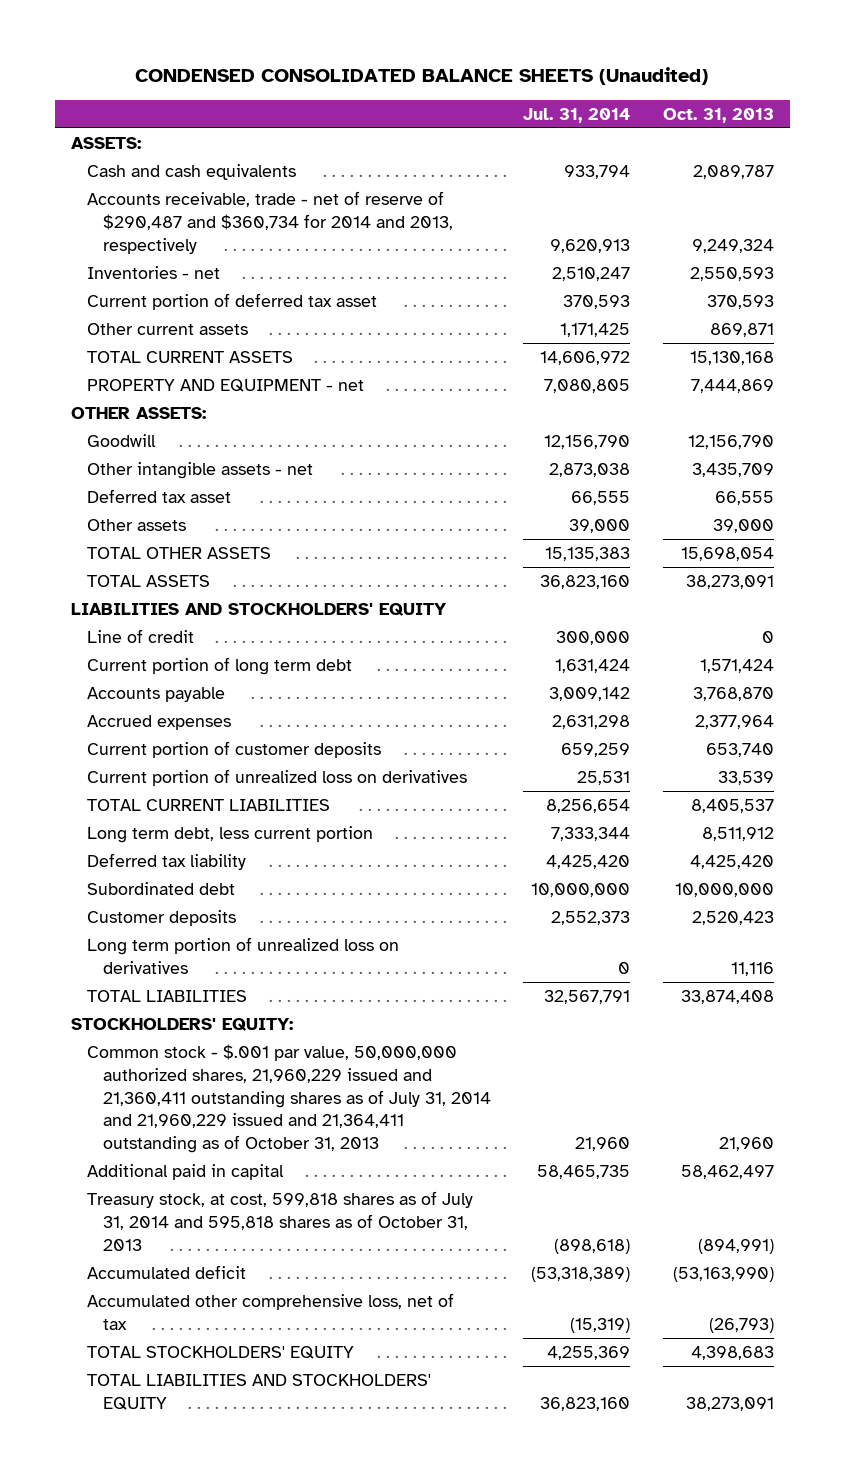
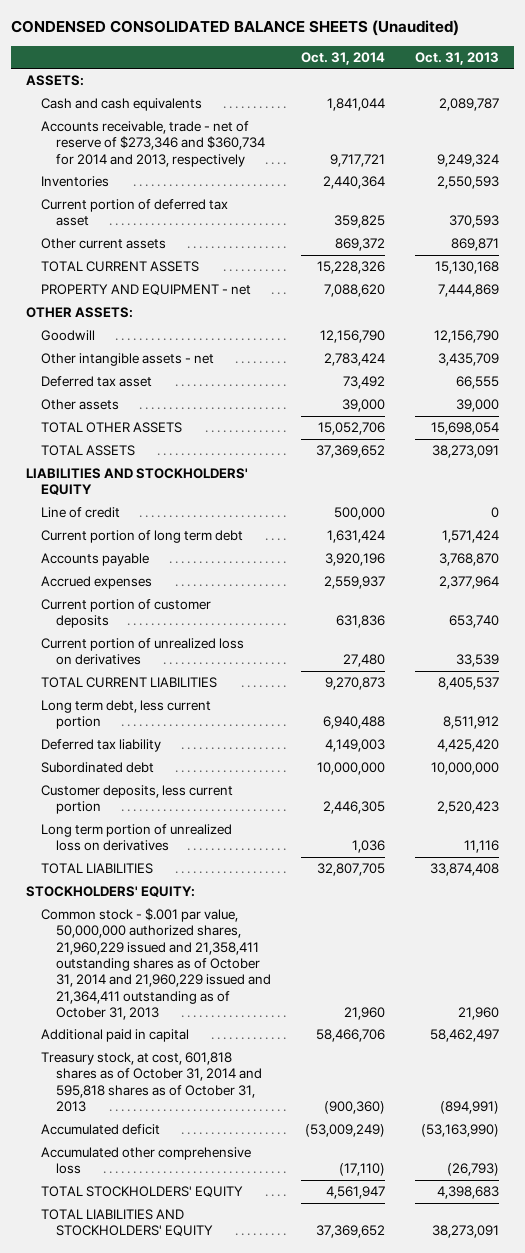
- | Jul. 31, 2014 | Oct. 31, 2013
+ | Oct. 31, 2014 | Oct. 31, 2013
- Accounts receivable, trade - net of reserve of $290,487 and $360,734 for 2014 and 2013, respectively | 9,620,913 | 9,249,324
- Inventories - net | 2,510,247 | 2,550,593
+ Accounts receivable, trade - net of reserve of $273,346 and $360,734 for 2014 and 2013, respectively | 9,717,721 | 9,249,324
+ Inventories | 2,440,364 | 2,550,593
- Customer deposits | 2,552,373 | 2,520,423
+ Customer deposits, less current portion | 2,446,305 | 2,520,423
- Common stock - $.001 par value, 50,000,000 authorized shares, 21,960,229 issued and 21,360,411 outstanding shares as of July 31, 2014 and 21,960,229 issued and 21,364,411 outstanding as of October 31, 2013 | 21,960 | 21,960
+ Common stock - $.001 par value, 50,000,000 authorized shares, 21,960,229 issued and 21,358,411 outstanding shares as of October 31, 2014 and 21,960,229 issued and 21,364,411 outstanding as of October 31, 2013 | 21,960 | 21,960
- Treasury stock, at cost, 599,818 shares as of July 31, 2014 and 595,818 shares as of October 31, 2013 | (898,618) | (894,991)
+ Treasury stock, at cost, 601,818 shares as of October 31, 2014 and 595,818 shares as of October 31, 2013 | (900,360) | (894,991)
- Accumulated other comprehensive loss, net of tax | (15,319) | (26,793)
+ Accumulated other comprehensive loss | (17,110) | (26,793)

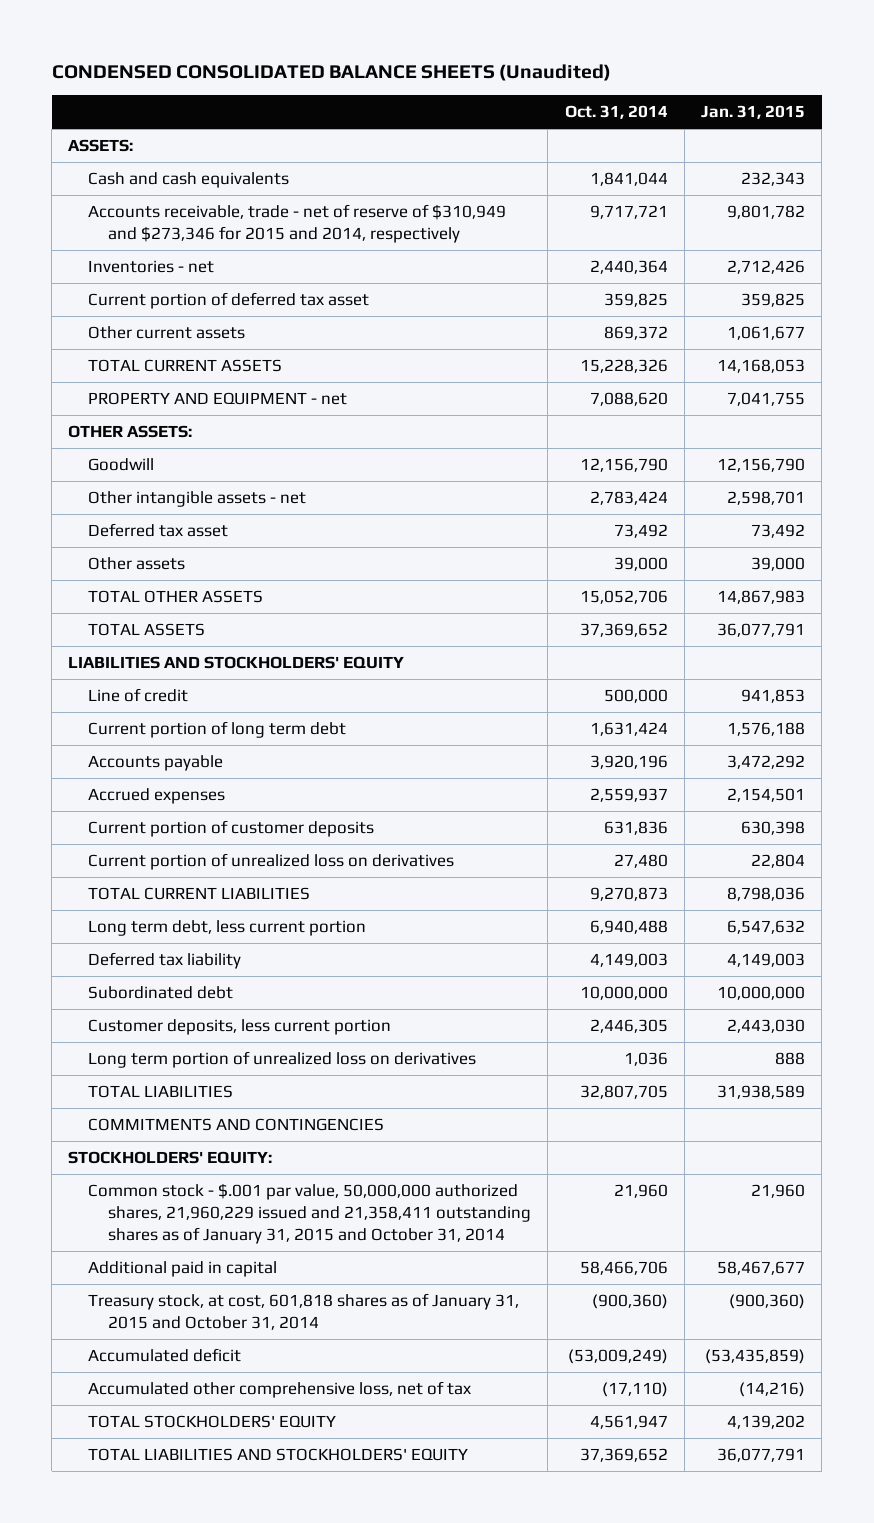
- | Oct. 31, 2014 | Oct. 31, 2013
+ | Oct. 31, 2014 | Jan. 31, 2015
- Accounts receivable, trade - net of reserve of $273,346 and $360,734 for 2014 and 2013, respectively | 9,717,721 | 9,249,324
- Inventories | 2,440,364 | 2,550,593
+ Accounts receivable, trade - net of reserve of $310,949 and $273,346 for 2015 and 2014, respectively | 9,717,721 | 9,801,782
+ Inventories - net | 2,440,364 | 2,712,426
+ COMMITMENTS AND CONTINGENCIES
- Common stock - $.001 par value, 50,000,000 authorized shares, 21,960,229 issued and 21,358,411 outstanding shares as of October 31, 2014 and 21,960,229 issued and 21,364,411 outstanding as of October 31, 2013 | 21,960 | 21,960
+ Common stock - $.001 par value, 50,000,000 authorized shares, 21,960,229 issued and 21,358,411 outstanding shares as of January 31, 2015 and October 31, 2014 | 21,960 | 21,960
- Treasury stock, at cost, 601,818 shares as of October 31, 2014 and 595,818 shares as of October 31, 2013 | (900,360) | (894,991)
+ Treasury stock, at cost, 601,818 shares as of January 31, 2015 and October 31, 2014 | (900,360) | (900,360)
- Accumulated other comprehensive loss | (17,110) | (26,793)
+ Accumulated other comprehensive loss, net of tax | (17,110) | (14,216)

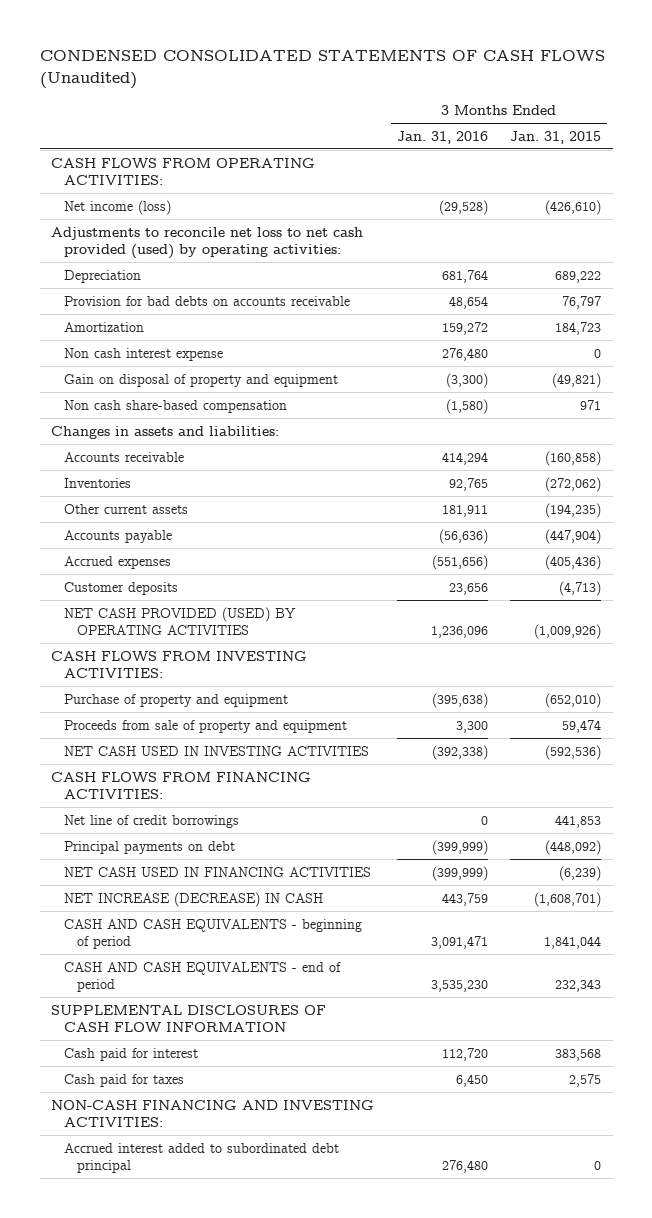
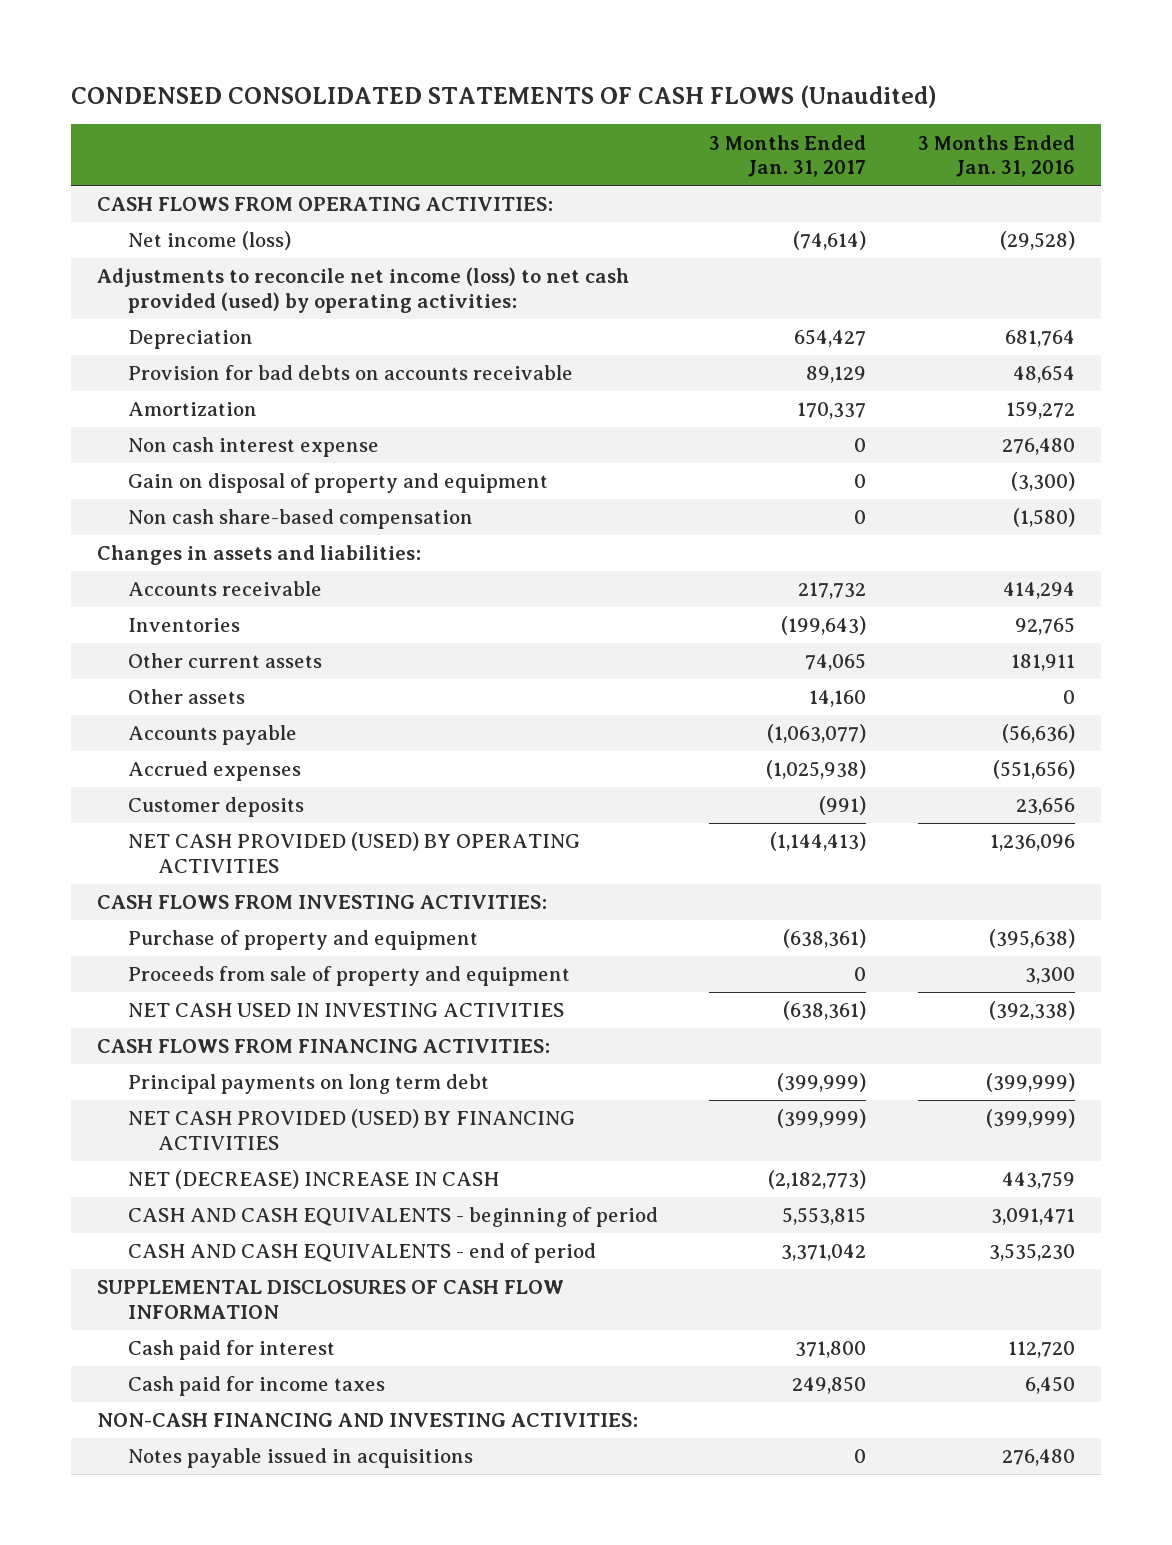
- | 3 Months Ended Jan. 31, 2016 | 3 Months Ended Jan. 31, 2015
+ | 3 Months Ended Jan. 31, 2017 | 3 Months Ended Jan. 31, 2016
- Adjustments to reconcile net loss to net cash provided (used) by operating activities:
+ Adjustments to reconcile net income (loss) to net cash provided (used) by operating activities:
+ Other assets | 14,160 | 0
- Net line of credit borrowings | 0 | 441,853
- Principal payments on debt | (399,999) | (448,092)
- NET CASH USED IN FINANCING ACTIVITIES | (399,999) | (6,239)
- NET INCREASE (DECREASE) IN CASH | 443,759 | (1,608,701)
+ Principal payments on long term debt | (399,999) | (399,999)
+ NET CASH PROVIDED (USED) BY FINANCING ACTIVITIES | (399,999) | (399,999)
+ NET (DECREASE) INCREASE IN CASH | (2,182,773) | 443,759
- Cash paid for taxes | 6,450 | 2,575
+ Cash paid for income taxes | 249,850 | 6,450
- Accrued interest added to subordinated debt principal | 276,480 | 0
+ Notes payable issued in acquisitions | 0 | 276,480

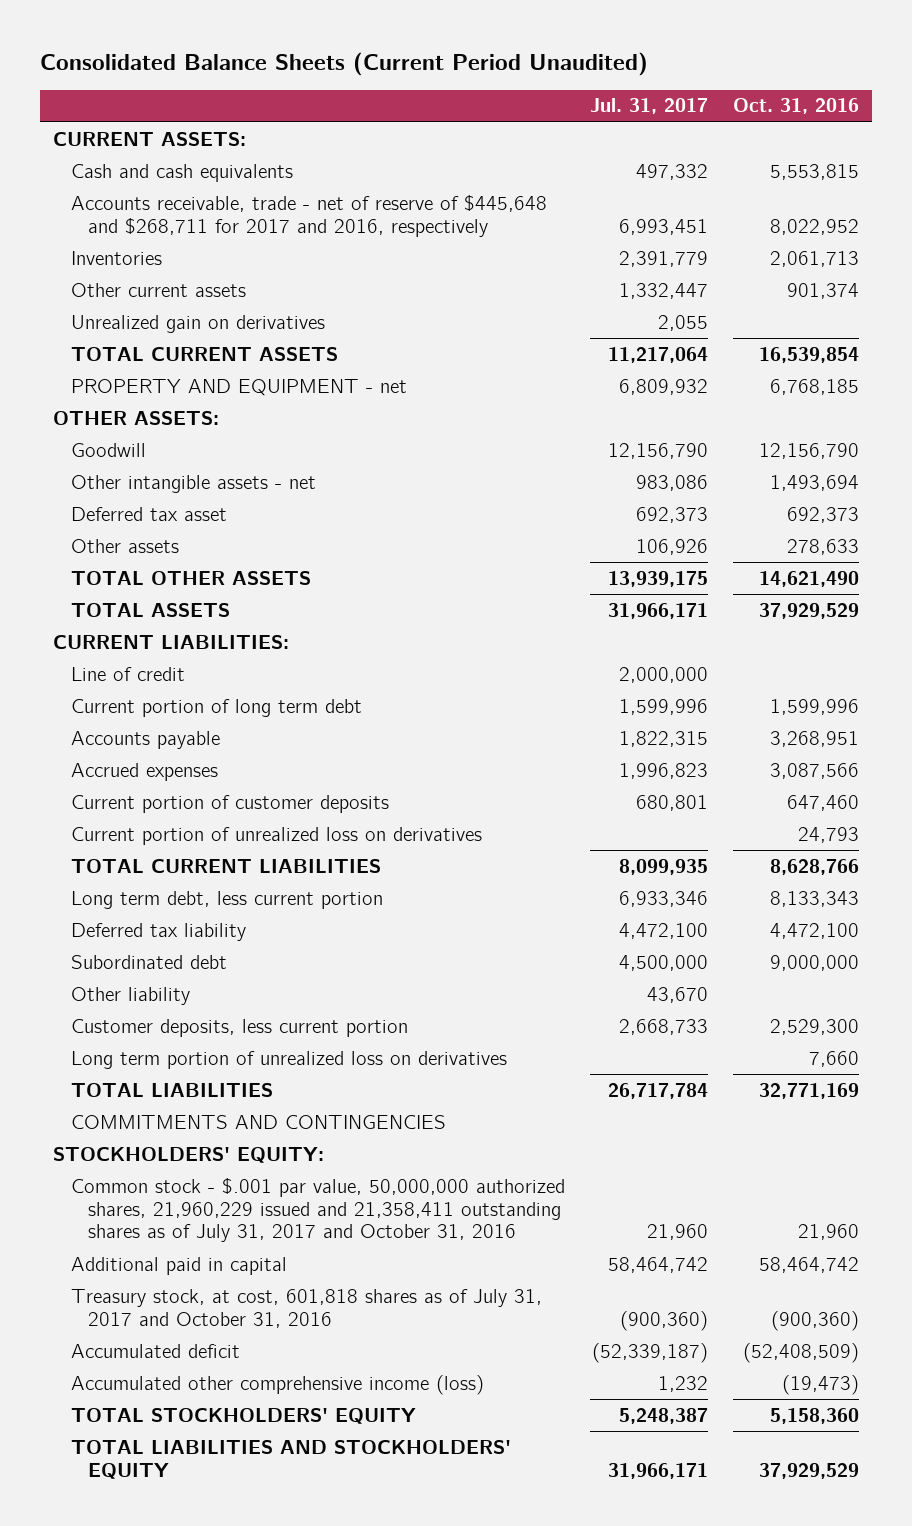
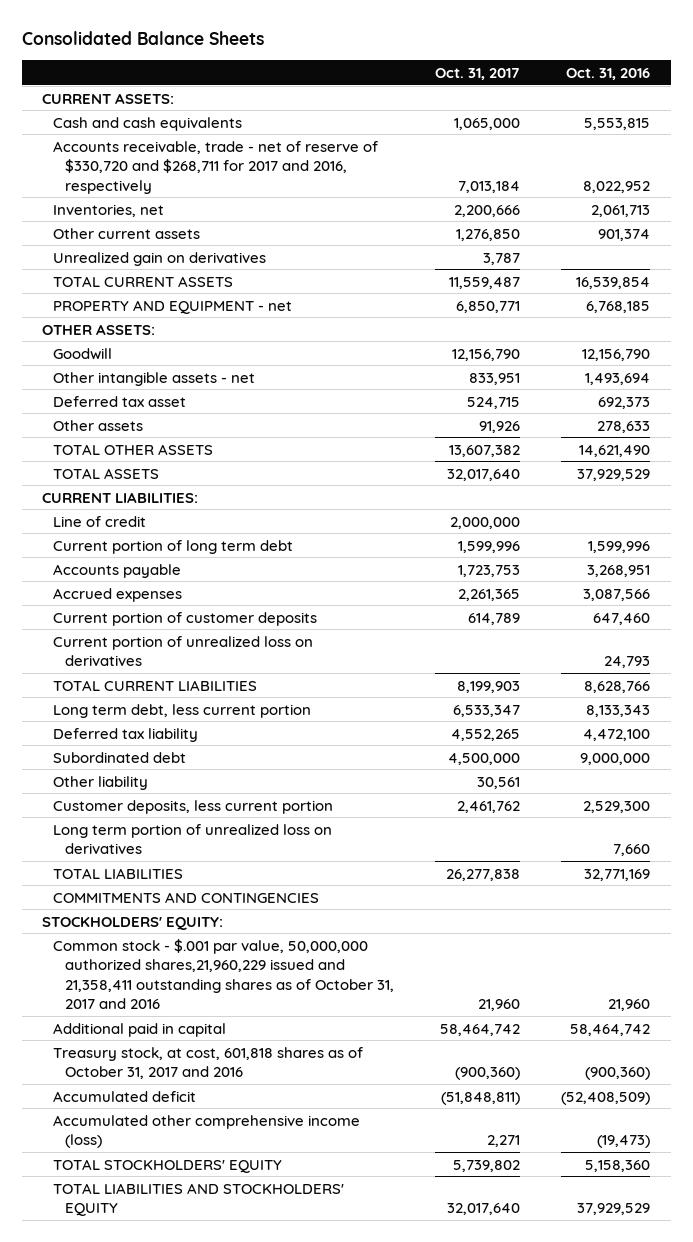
- Consolidated Balance Sheets (Current Period Unaudited)
+ Consolidated Balance Sheets
- | Jul. 31, 2017 | Oct. 31, 2016
+ | Oct. 31, 2017 | Oct. 31, 2016
- Accounts receivable, trade - net of reserve of $445,648 and $268,711 for 2017 and 2016, respectively | 6,993,451 | 8,022,952
- Inventories | 2,391,779 | 2,061,713
+ Accounts receivable, trade - net of reserve of $330,720 and $268,711 for 2017 and 2016, respectively | 7,013,184 | 8,022,952
+ Inventories, net | 2,200,666 | 2,061,713
- Common stock - $.001 par value, 50,000,000 authorized shares, 21,960,229 issued and 21,358,411 outstanding shares as of July 31, 2017 and October 31, 2016 | 21,960 | 21,960
+ Common stock - $.001 par value, 50,000,000 authorized shares,21,960,229 issued and 21,358,411 outstanding shares as of October 31, 2017 and 2016 | 21,960 | 21,960
- Treasury stock, at cost, 601,818 shares as of July 31, 2017 and October 31, 2016 | (900,360) | (900,360)
+ Treasury stock, at cost, 601,818 shares as of October 31, 2017 and 2016 | (900,360) | (900,360)

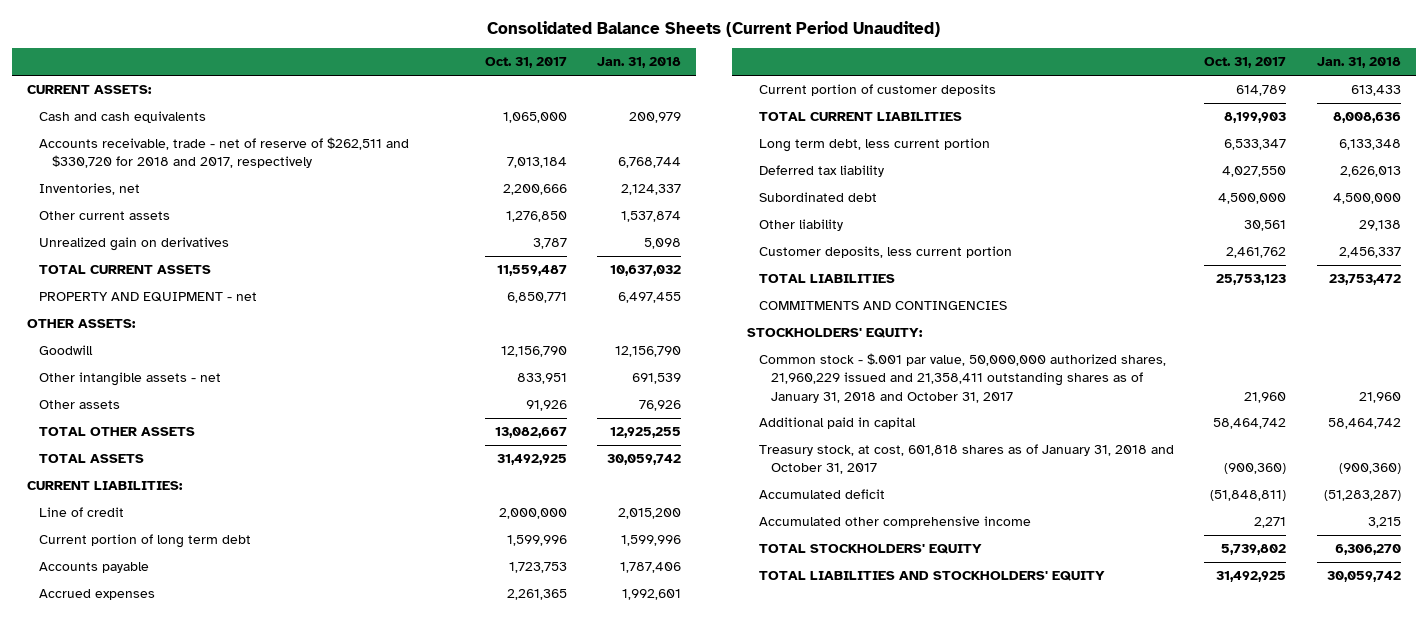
- Consolidated Balance Sheets
+ Consolidated Balance Sheets (Current Period Unaudited)
- | Oct. 31, 2017 | Oct. 31, 2016
+ | Oct. 31, 2017 | Jan. 31, 2018
- Accounts receivable, trade - net of reserve of $330,720 and $268,711 for 2017 and 2016, respectively | 7,013,184 | 8,022,952
+ Accounts receivable, trade - net of reserve of $262,511 and $330,720 for 2018 and 2017, respectively | 7,013,184 | 6,768,744
- Deferred tax asset | 524,715 | 692,373
- TOTAL OTHER ASSETS | 13,607,382 | 14,621,490
- TOTAL ASSETS | 32,017,640 | 37,929,529
+ TOTAL OTHER ASSETS | 13,082,667 | 12,925,255
+ TOTAL ASSETS | 31,492,925 | 30,059,742
- Current portion of unrealized loss on derivatives | | 24,793
- Deferred tax liability | 4,552,265 | 4,472,100
+ Deferred tax liability | 4,027,550 | 2,626,013
- Long term portion of unrealized loss on derivatives | | 7,660
- TOTAL LIABILITIES | 26,277,838 | 32,771,169
+ TOTAL LIABILITIES | 25,753,123 | 23,753,472
- Common stock - $.001 par value, 50,000,000 authorized shares,21,960,229 issued and 21,358,411 outstanding shares as of October 31, 2017 and 2016 | 21,960 | 21,960
+ Common stock - $.001 par value, 50,000,000 authorized shares, 21,960,229 issued and 21,358,411 outstanding shares as of January 31, 2018 and October 31, 2017 | 21,960 | 21,960
- Treasury stock, at cost, 601,818 shares as of October 31, 2017 and 2016 | (900,360) | (900,360)
+ Treasury stock, at cost, 601,818 shares as of January 31, 2018 and October 31, 2017 | (900,360) | (900,360)
- Accumulated other comprehensive income (loss) | 2,271 | (19,473)
+ Accumulated other comprehensive income | 2,271 | 3,215
- TOTAL LIABILITIES AND STOCKHOLDERS' EQUITY | 32,017,640 | 37,929,529
+ TOTAL LIABILITIES AND STOCKHOLDERS' EQUITY | 31,492,925 | 30,059,742

